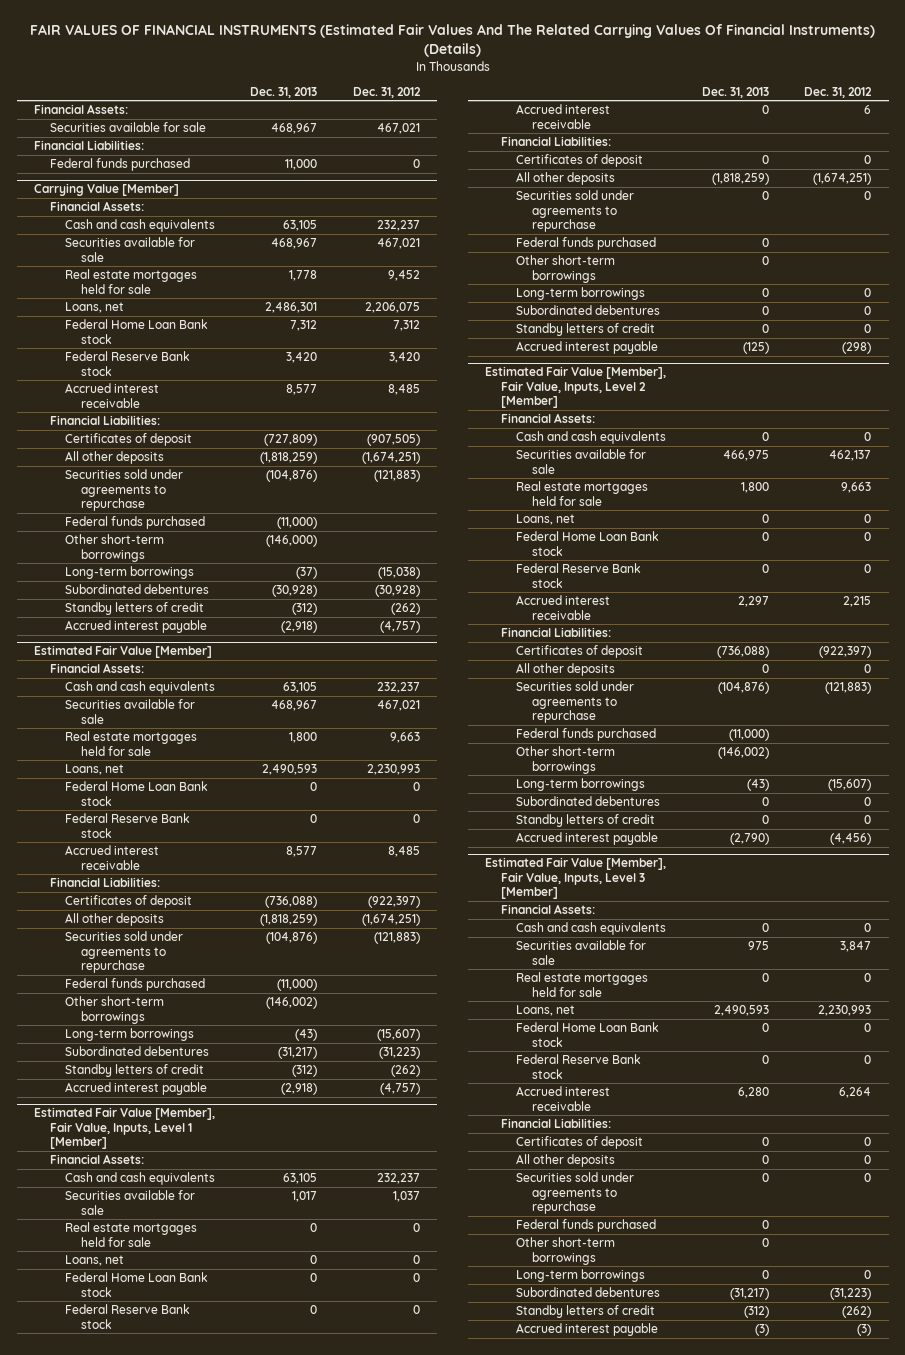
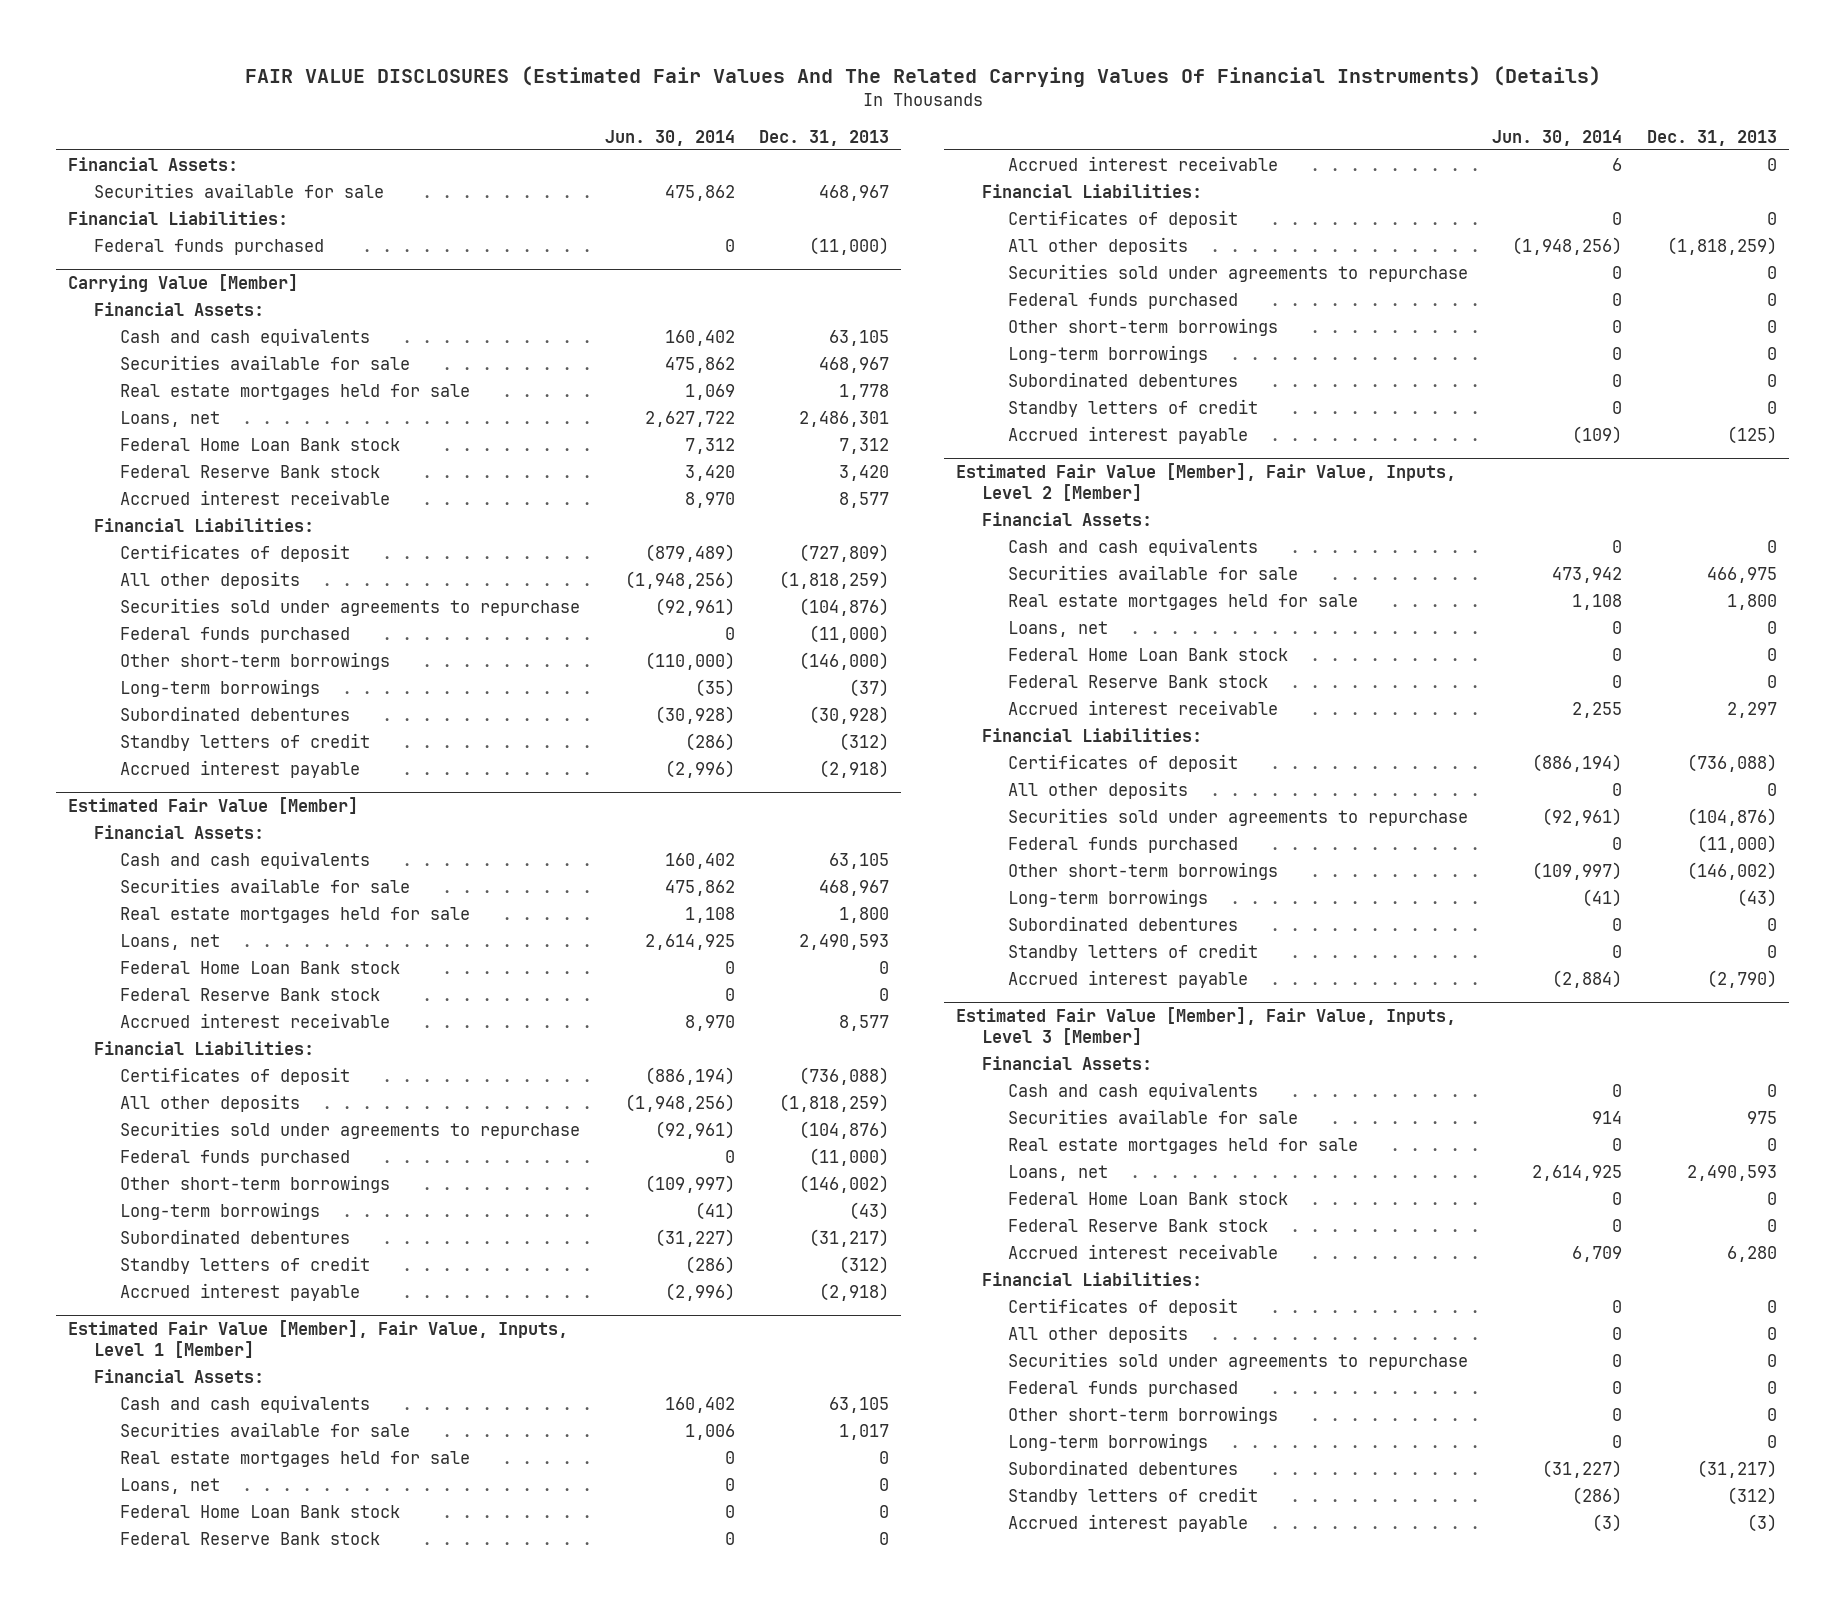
- FAIR VALUES OF FINANCIAL INSTRUMENTS (Estimated Fair Values And The Related Carrying Values Of Financial Instruments) (Details)
+ FAIR VALUE DISCLOSURES (Estimated Fair Values And The Related Carrying Values Of Financial Instruments) (Details)
- | Dec. 31, 2013 | Dec. 31, 2012
+ | Jun. 30, 2014 | Dec. 31, 2013
- Federal funds purchased | 11,000 | 0
+ Federal funds purchased | 0 | (11,000)

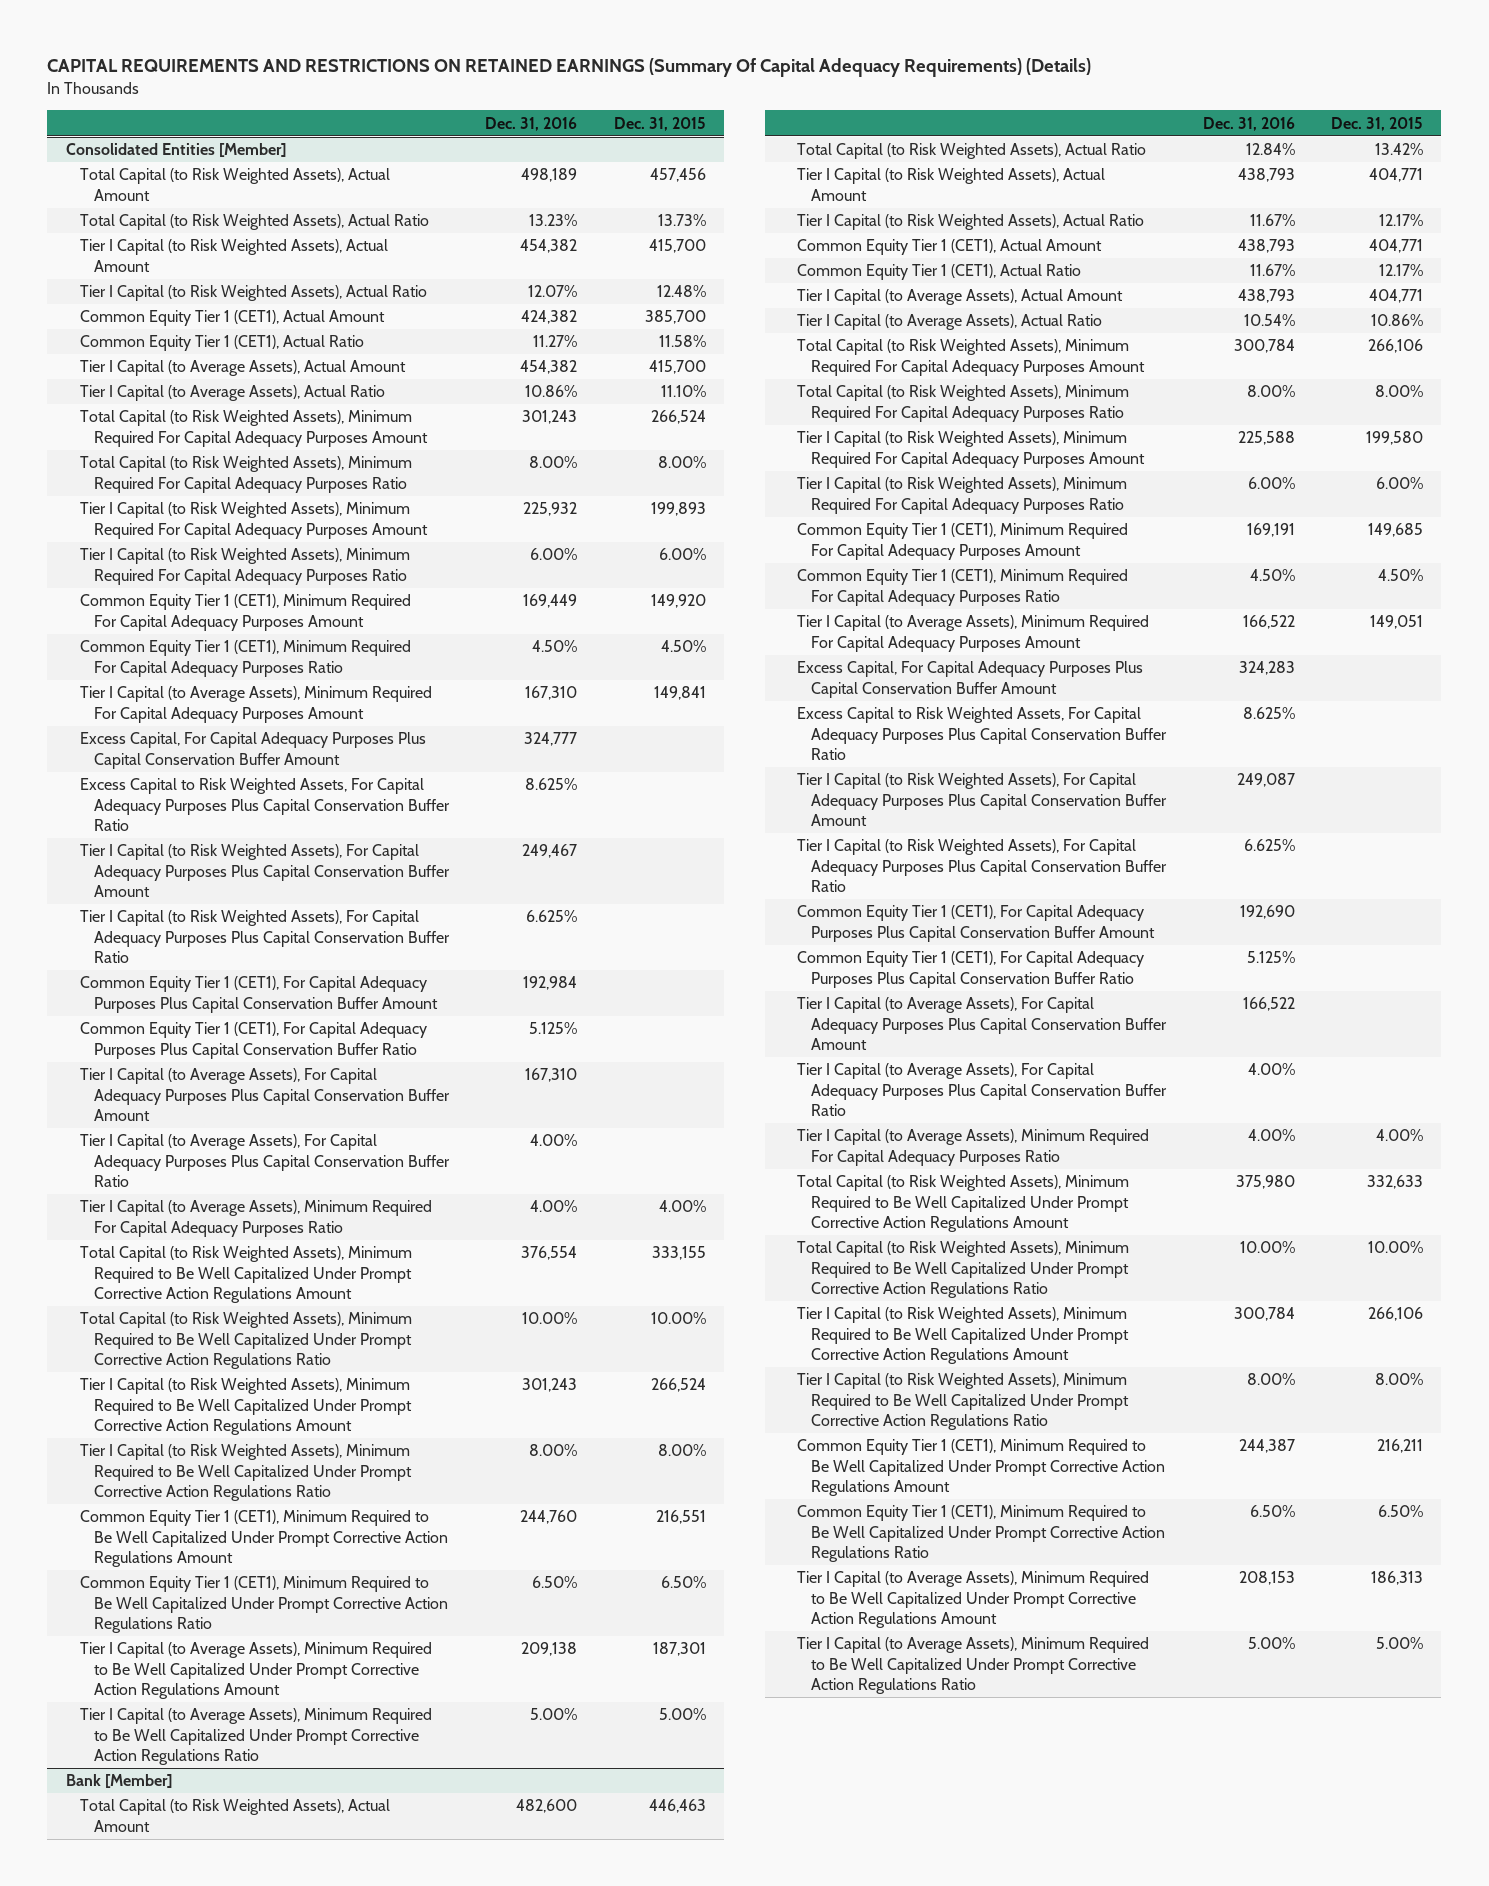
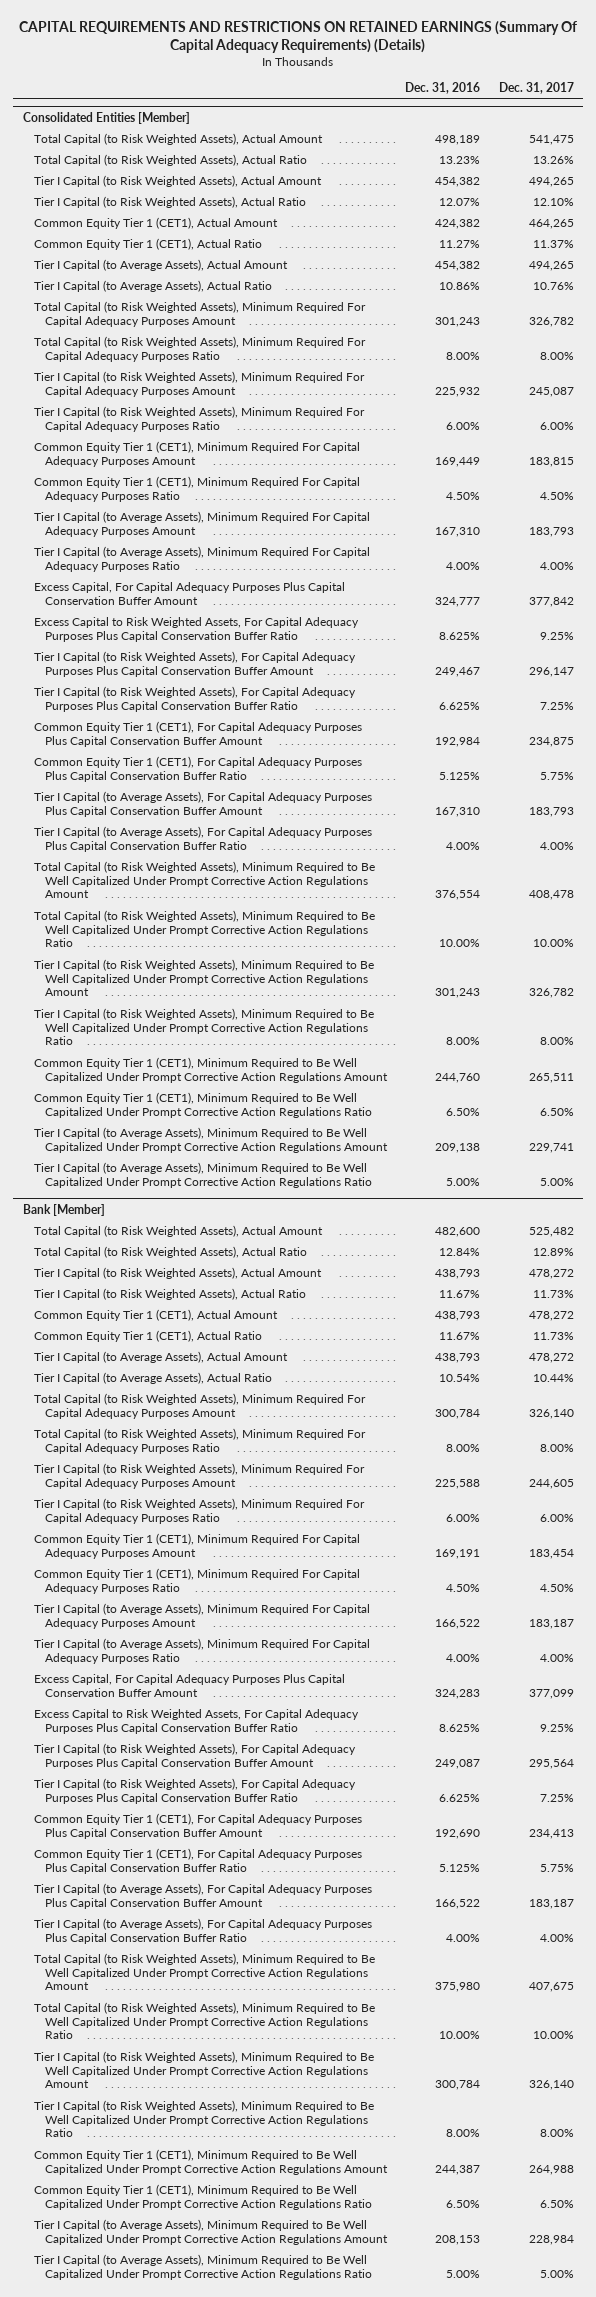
- | Dec. 31, 2016 | Dec. 31, 2015
+ | Dec. 31, 2016 | Dec. 31, 2017
@ Consolidated Entities [Member]
moved up: Tier I Capital (to Average Assets), Minimum Required For Capital Adequacy Purposes Ratio | 4.00% | 4.00%
@ Bank [Member]
moved up: Tier I Capital (to Average Assets), Minimum Required For Capital Adequacy Purposes Ratio | 4.00% | 4.00%

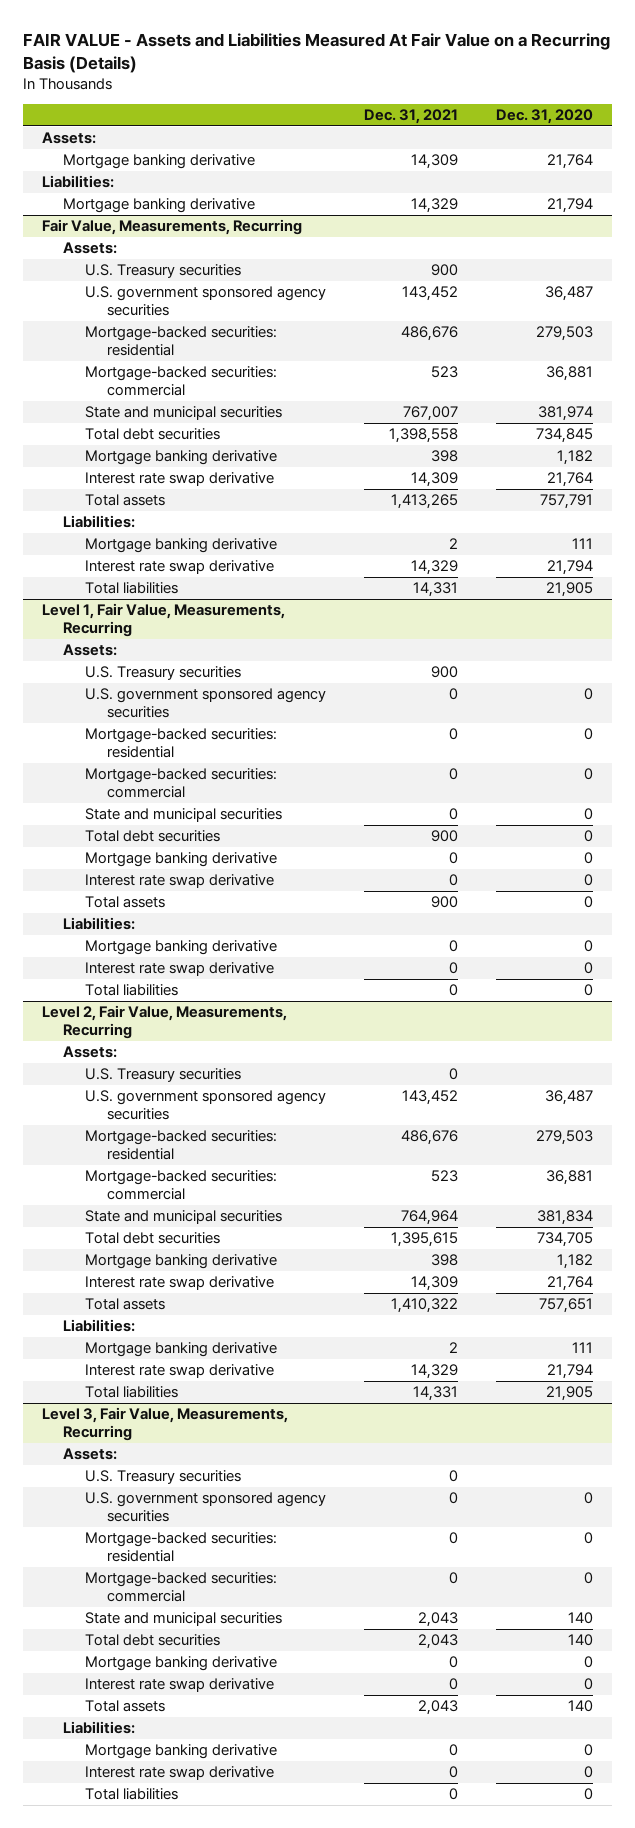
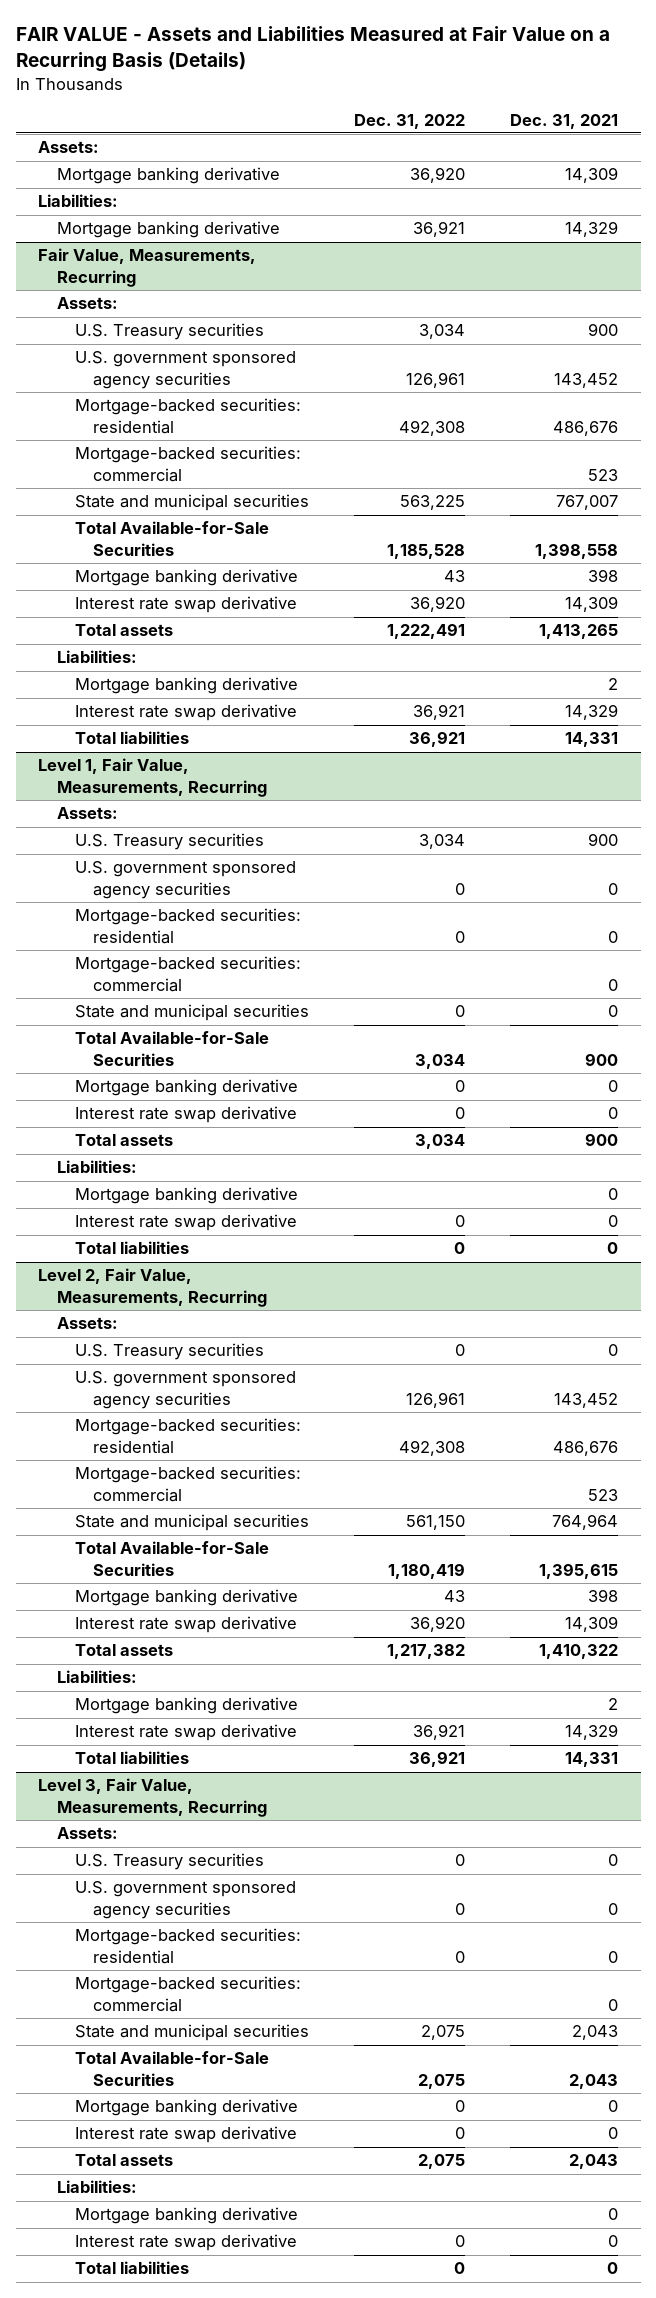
- FAIR VALUE - Assets and Liabilities Measured At Fair Value on a Recurring Basis (Details)
+ FAIR VALUE - Assets and Liabilities Measured at Fair Value on a Recurring Basis (Details)
- | Dec. 31, 2021 | Dec. 31, 2020
+ | Dec. 31, 2022 | Dec. 31, 2021
@ Fair Value, Measurements, Recurring
- Total debt securities | 1,398,558 | 734,845
+ Total Available-for-Sale Securities | 1,185,528 | 1,398,558
@ Level 1, Fair Value, Measurements, Recurring
- Total debt securities | 900 | 0
+ Total Available-for-Sale Securities | 3,034 | 900
@ Level 2, Fair Value, Measurements, Recurring
- Total debt securities | 1,395,615 | 734,705
+ Total Available-for-Sale Securities | 1,180,419 | 1,395,615
@ Level 3, Fair Value, Measurements, Recurring
- Total debt securities | 2,043 | 140
+ Total Available-for-Sale Securities | 2,075 | 2,043

